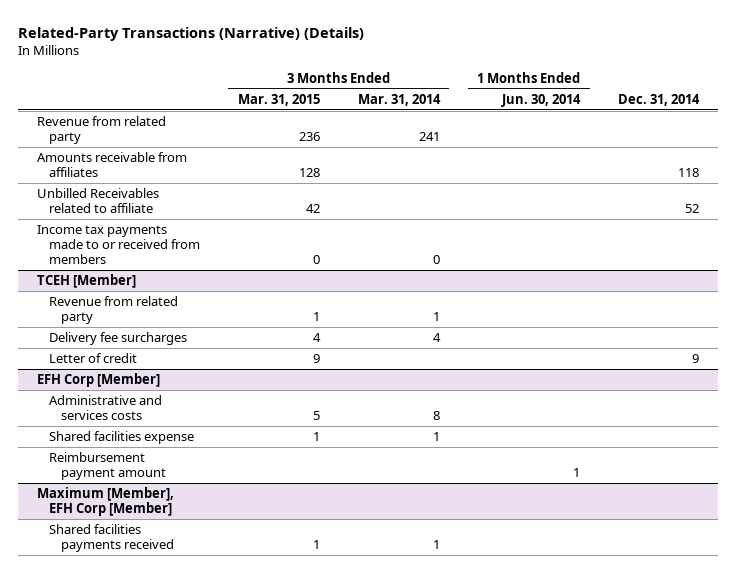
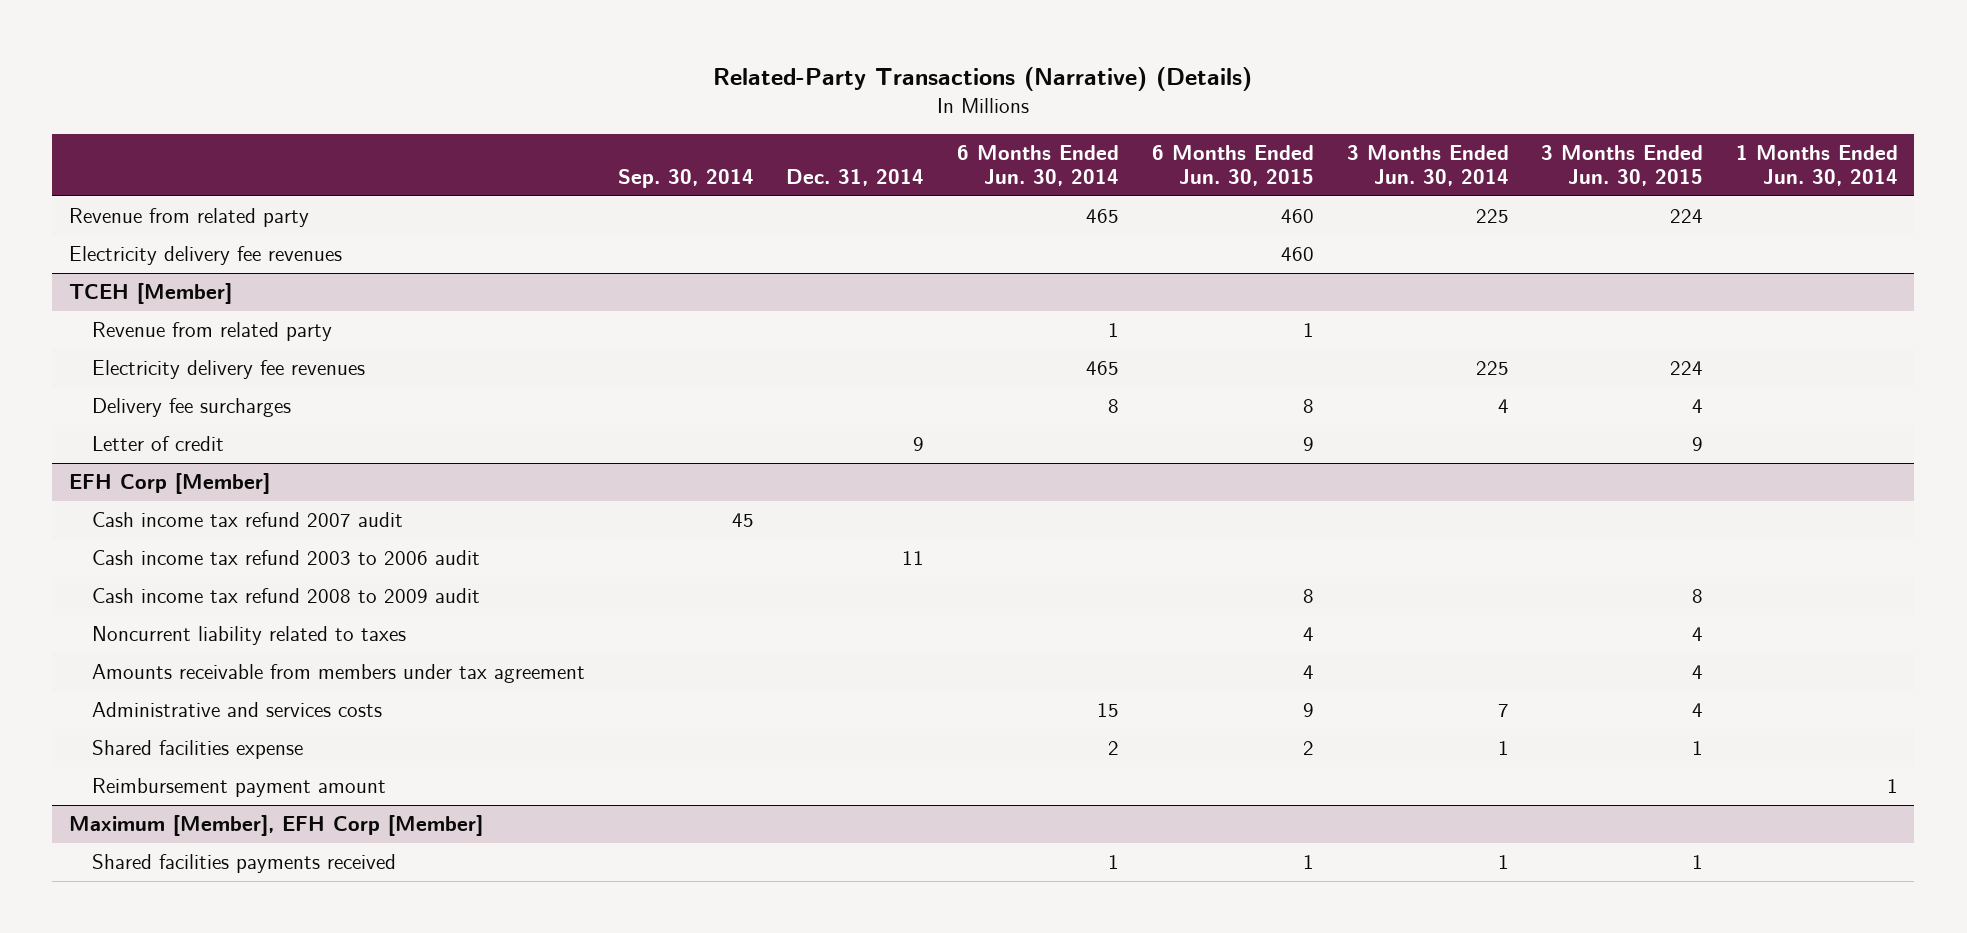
- | 3 Months Ended Mar. 31, 2015 | 3 Months Ended Mar. 31, 2014 | 1 Months Ended Jun. 30, 2014 | Dec. 31, 2014
+ | Sep. 30, 2014 | Dec. 31, 2014 | 6 Months Ended Jun. 30, 2014 | 6 Months Ended Jun. 30, 2015 | 3 Months Ended Jun. 30, 2014 | 3 Months Ended Jun. 30, 2015 | 1 Months Ended Jun. 30, 2014
- Amounts receivable from affiliates | 128 | | | 118
- Unbilled Receivables related to affiliate | 42 | | | 52
- Income tax payments made to or received from members | 0 | 0 | |
+ Electricity delivery fee revenues | | | | 460 | | |
@ TCEH [Member]
+ Electricity delivery fee revenues | | | 465 | | 225 | 224 |
@ EFH Corp [Member]
+ Cash income tax refund 2007 audit | 45 | | | | | |
+ Cash income tax refund 2003 to 2006 audit | | 11 | | | | |
+ Cash income tax refund 2008 to 2009 audit | | | | 8 | | 8 |
+ Noncurrent liability related to taxes | | | | 4 | | 4 |
+ Amounts receivable from members under tax agreement | | | | 4 | | 4 |

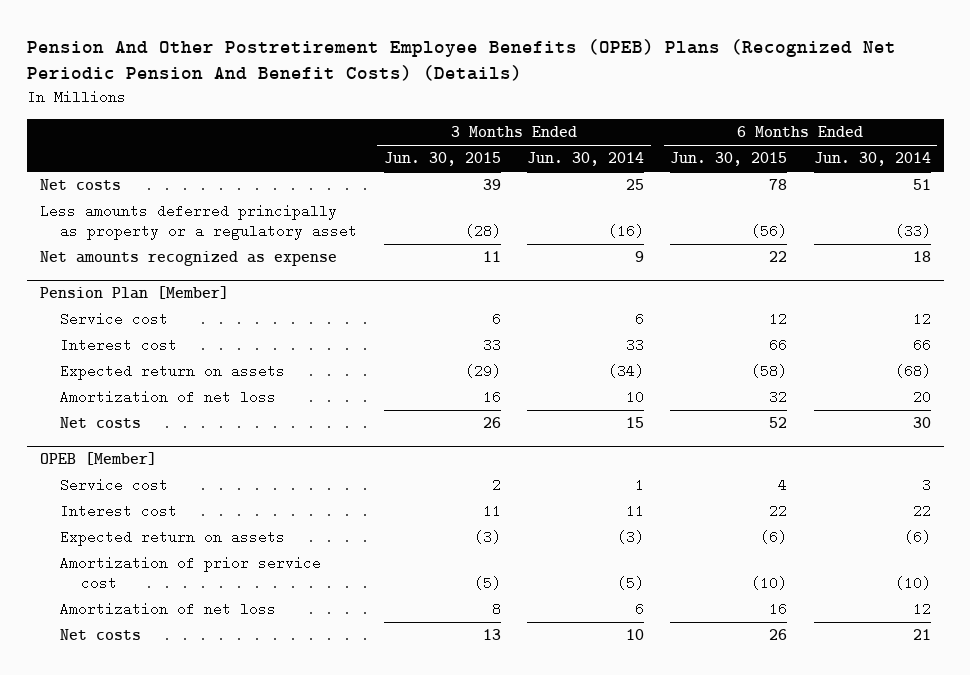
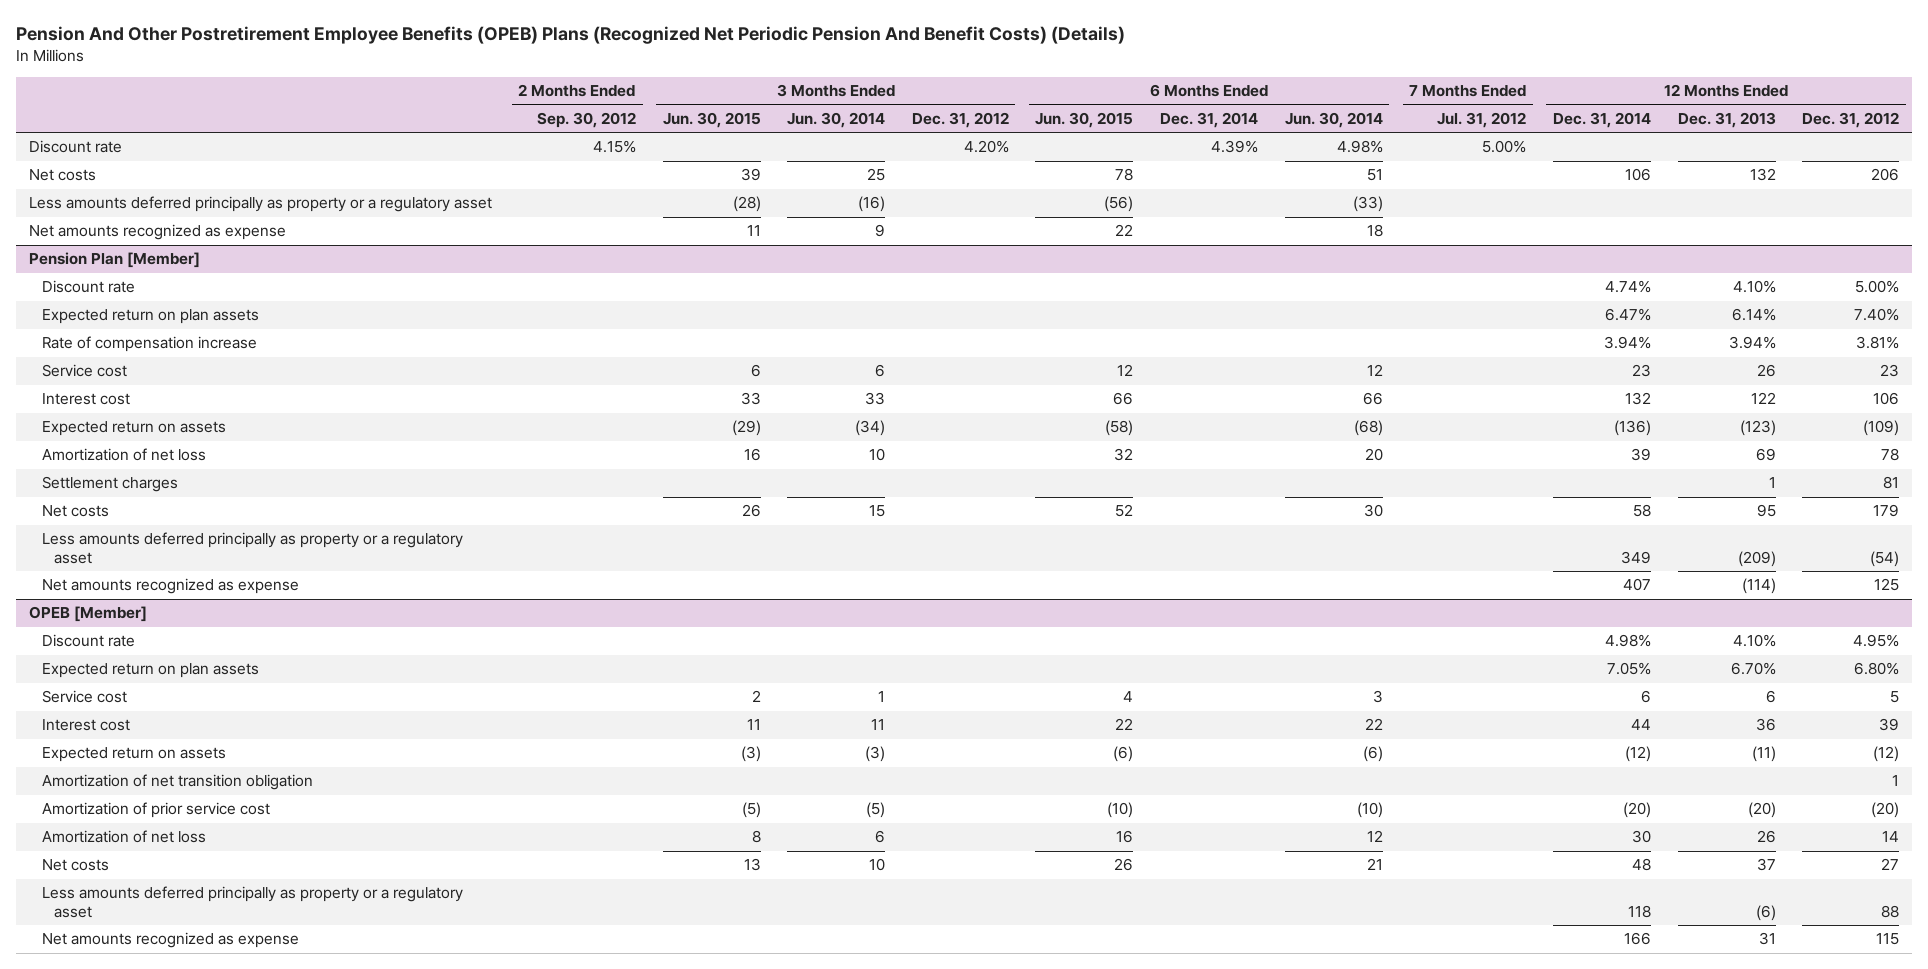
- | 3 Months Ended Jun. 30, 2015 | 3 Months Ended Jun. 30, 2014 | 6 Months Ended Jun. 30, 2015 | 6 Months Ended Jun. 30, 2014
+ | 2 Months Ended Sep. 30, 2012 | 3 Months Ended Jun. 30, 2015 | 3 Months Ended Jun. 30, 2014 | 3 Months Ended Dec. 31, 2012 | 6 Months Ended Jun. 30, 2015 | 6 Months Ended Dec. 31, 2014 | 6 Months Ended Jun. 30, 2014 | 7 Months Ended Jul. 31, 2012 | 12 Months Ended Dec. 31, 2014 | 12 Months Ended Dec. 31, 2013 | 12 Months Ended Dec. 31, 2012
+ Discount rate | 4.15% | | | 4.20% | | 4.39% | 4.98% | 5.00% | | |
@ Pension Plan [Member]
+ Discount rate | | | | | | | | | 4.74% | 4.10% | 5.00%
+ Expected return on plan assets | | | | | | | | | 6.47% | 6.14% | 7.40%
+ Rate of compensation increase | | | | | | | | | 3.94% | 3.94% | 3.81%
+ Settlement charges | | | | | | | | | | 1 | 81
+ Less amounts deferred principally as property or a regulatory asset | | | | | | | | | 349 | (209) | (54)
+ Net amounts recognized as expense | | | | | | | | | 407 | (114) | 125
@ OPEB [Member]
+ Discount rate | | | | | | | | | 4.98% | 4.10% | 4.95%
+ Expected return on plan assets | | | | | | | | | 7.05% | 6.70% | 6.80%
+ Amortization of net transition obligation | | | | | | | | | | | 1
+ Less amounts deferred principally as property or a regulatory asset | | | | | | | | | 118 | (6) | 88
+ Net amounts recognized as expense | | | | | | | | | 166 | 31 | 115

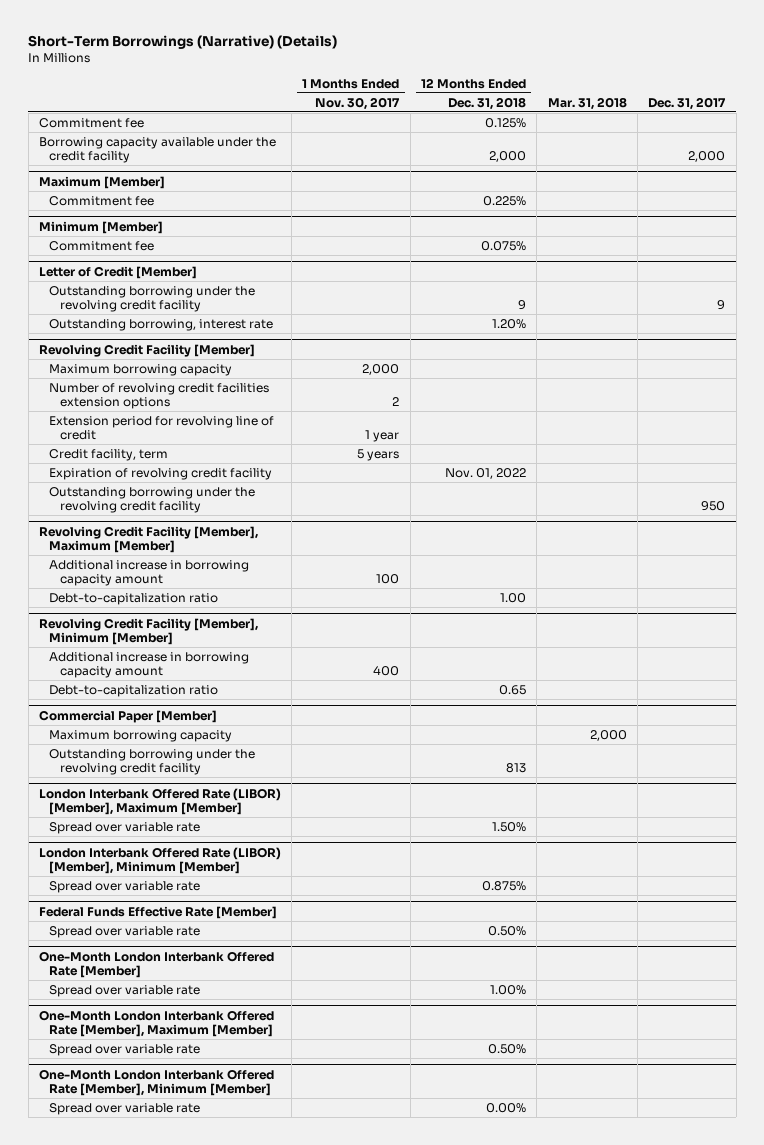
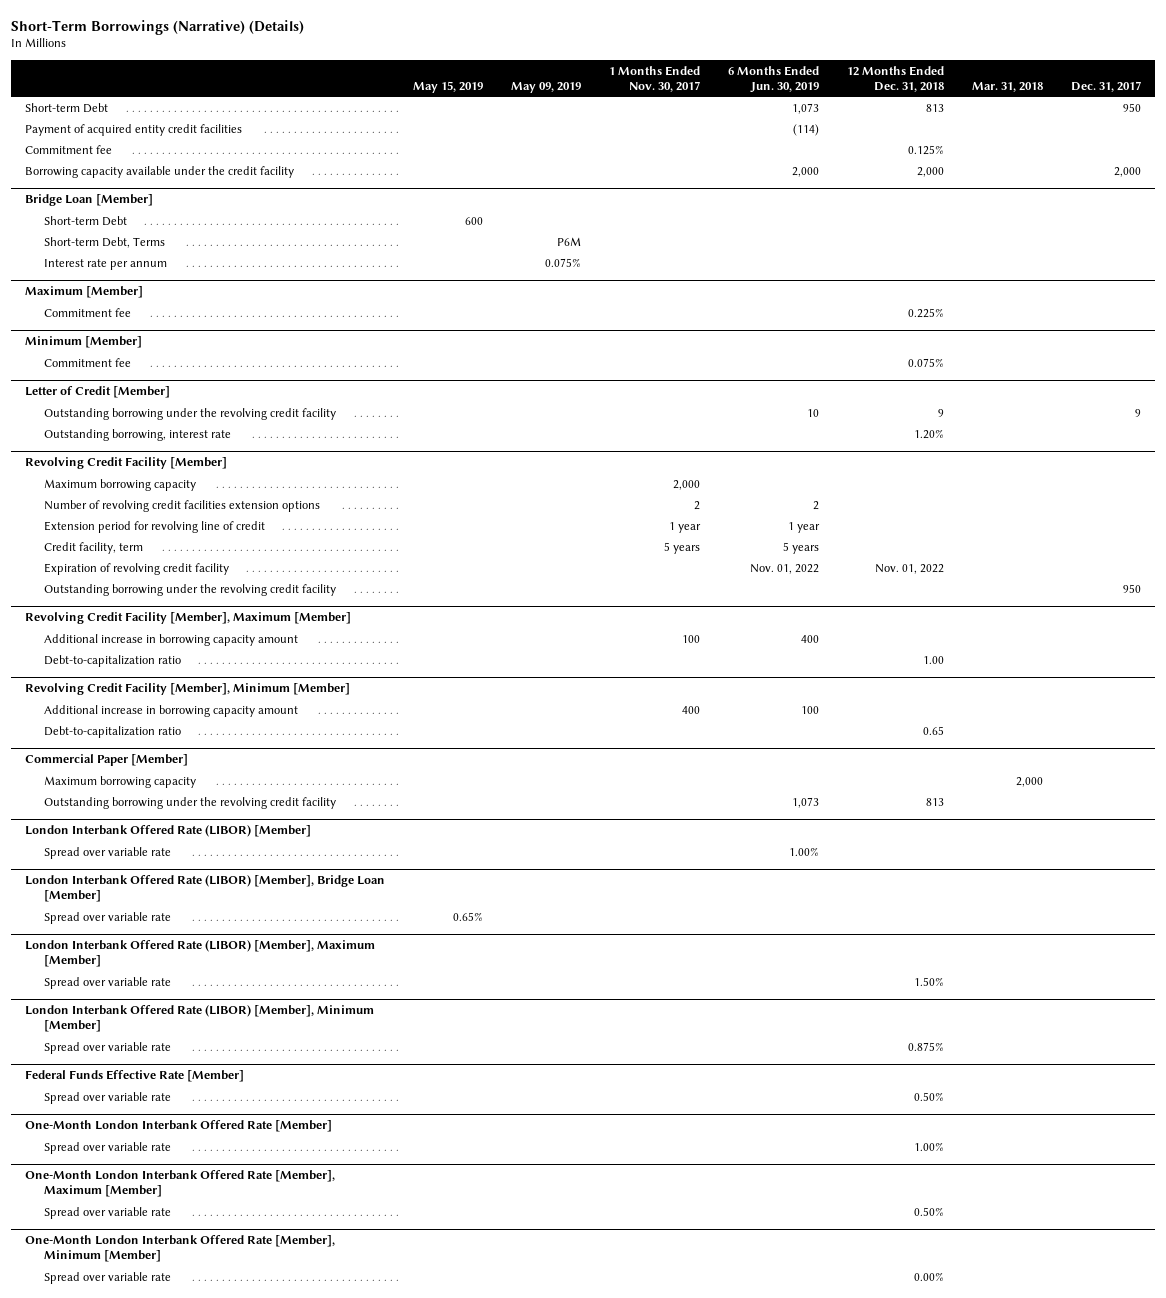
- | 1 Months Ended Nov. 30, 2017 | 12 Months Ended Dec. 31, 2018 | Mar. 31, 2018 | Dec. 31, 2017
+ | May 15, 2019 | May 09, 2019 | 1 Months Ended Nov. 30, 2017 | 6 Months Ended Jun. 30, 2019 | 12 Months Ended Dec. 31, 2018 | Mar. 31, 2018 | Dec. 31, 2017
+ Short-term Debt | | | | 1,073 | 813 | | 950
+ Payment of acquired entity credit facilities | | | | (114) | | |
+ Bridge Loan [Member]
+ Short-term Debt | 600 | | | | | |
+ Short-term Debt, Terms | | P6M | | | | |
+ Interest rate per annum | | 0.075% | | | | |
+ London Interbank Offered Rate (LIBOR) [Member]
+ Spread over variable rate | | | | 1.00% | | |
+ London Interbank Offered Rate (LIBOR) [Member], Bridge Loan [Member]
+ Spread over variable rate | 0.65% | | | | | |

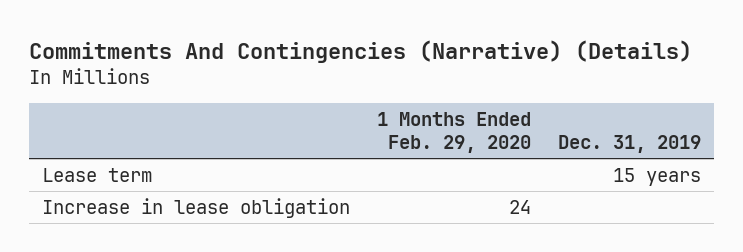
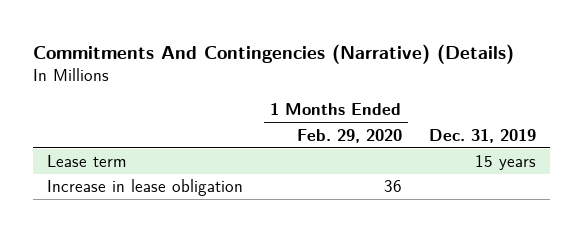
- Increase in lease obligation | 24 |
+ Increase in lease obligation | 36 |

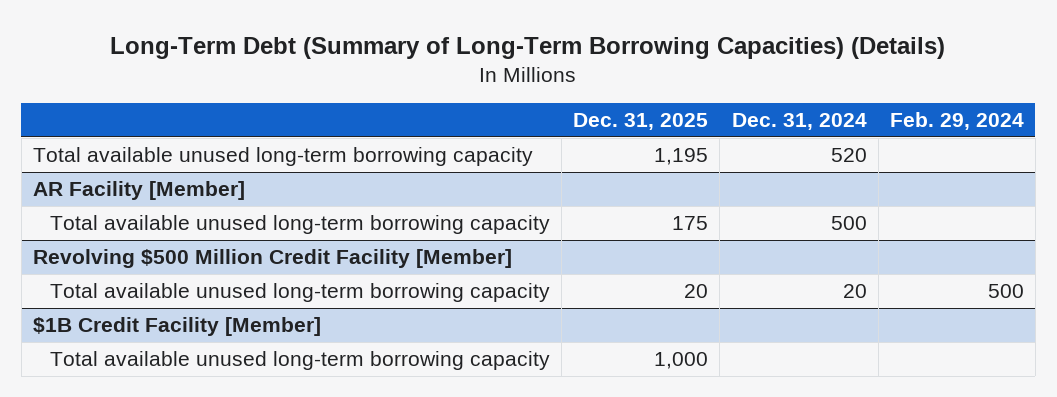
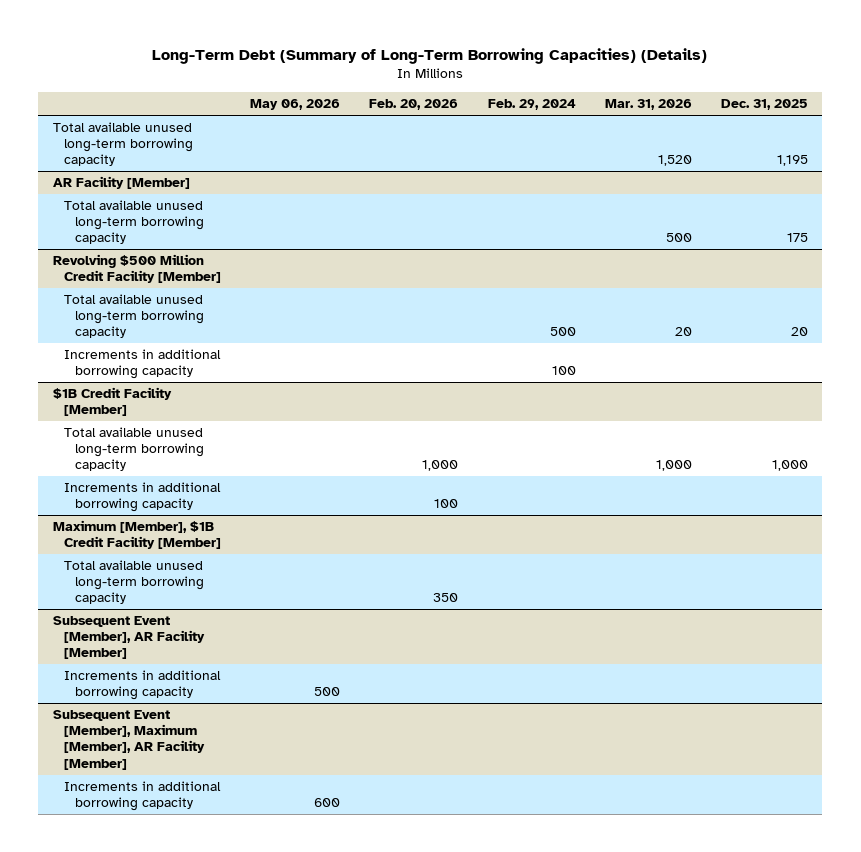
- | Dec. 31, 2025 | Dec. 31, 2024 | Feb. 29, 2024
+ | May 06, 2026 | Feb. 20, 2026 | Feb. 29, 2024 | Mar. 31, 2026 | Dec. 31, 2025
@ Revolving $500 Million Credit Facility [Member]
+ Increments in additional borrowing capacity | | | 100 | |
@ $1B Credit Facility [Member]
+ Increments in additional borrowing capacity | | 100 | | |
+ Maximum [Member], $1B Credit Facility [Member]
+ Total available unused long-term borrowing capacity | | 350 | | |
+ Subsequent Event [Member], AR Facility [Member]
+ Increments in additional borrowing capacity | 500 | | | |
+ Subsequent Event [Member], Maximum [Member], AR Facility [Member]
+ Increments in additional borrowing capacity | 600 | | | |

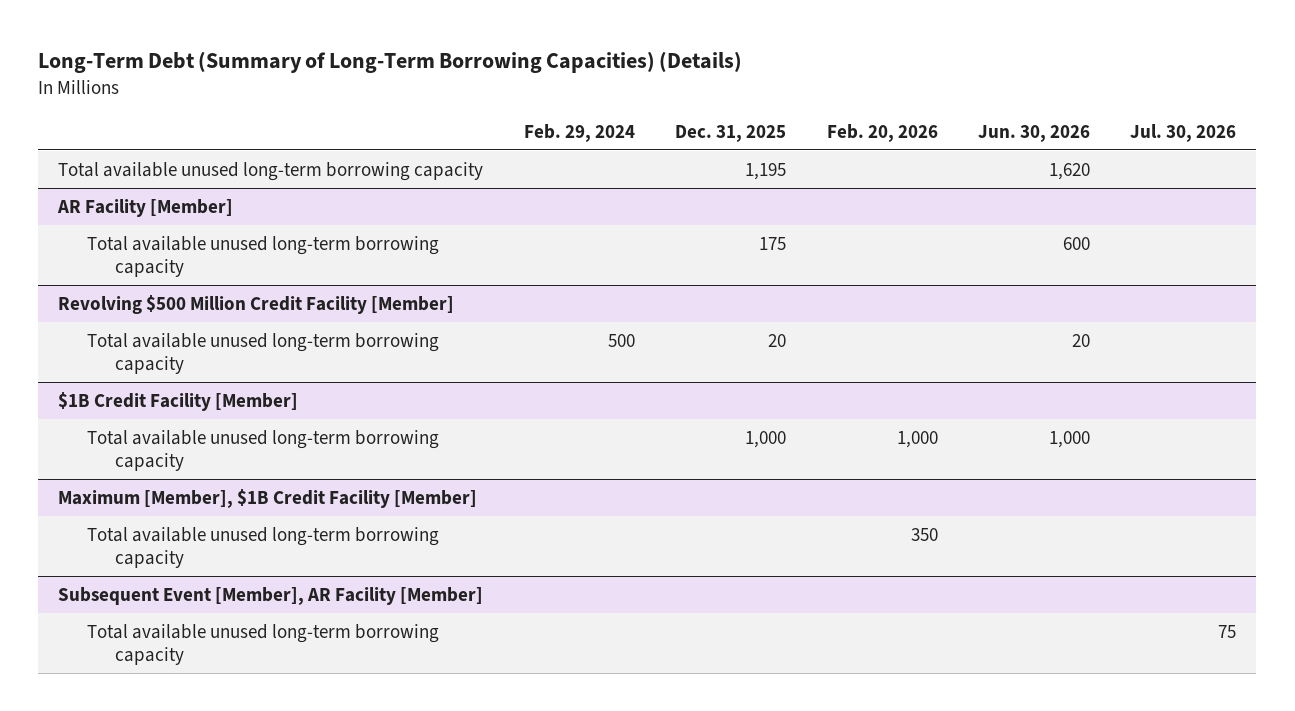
- | May 06, 2026 | Feb. 20, 2026 | Feb. 29, 2024 | Mar. 31, 2026 | Dec. 31, 2025
+ | Feb. 29, 2024 | Dec. 31, 2025 | Feb. 20, 2026 | Jun. 30, 2026 | Jul. 30, 2026
@ Revolving $500 Million Credit Facility [Member]
- Increments in additional borrowing capacity | | | 100 | |
@ $1B Credit Facility [Member]
- Increments in additional borrowing capacity | | 100 | | |
@ Subsequent Event [Member], AR Facility [Member]
- Increments in additional borrowing capacity | 500 | | | |
- Subsequent Event [Member], Maximum [Member], AR Facility [Member]
- Increments in additional borrowing capacity | 600 | | | |
@ Subsequent Event [Member], AR Facility [Member]
+ Total available unused long-term borrowing capacity | | | | | 75

